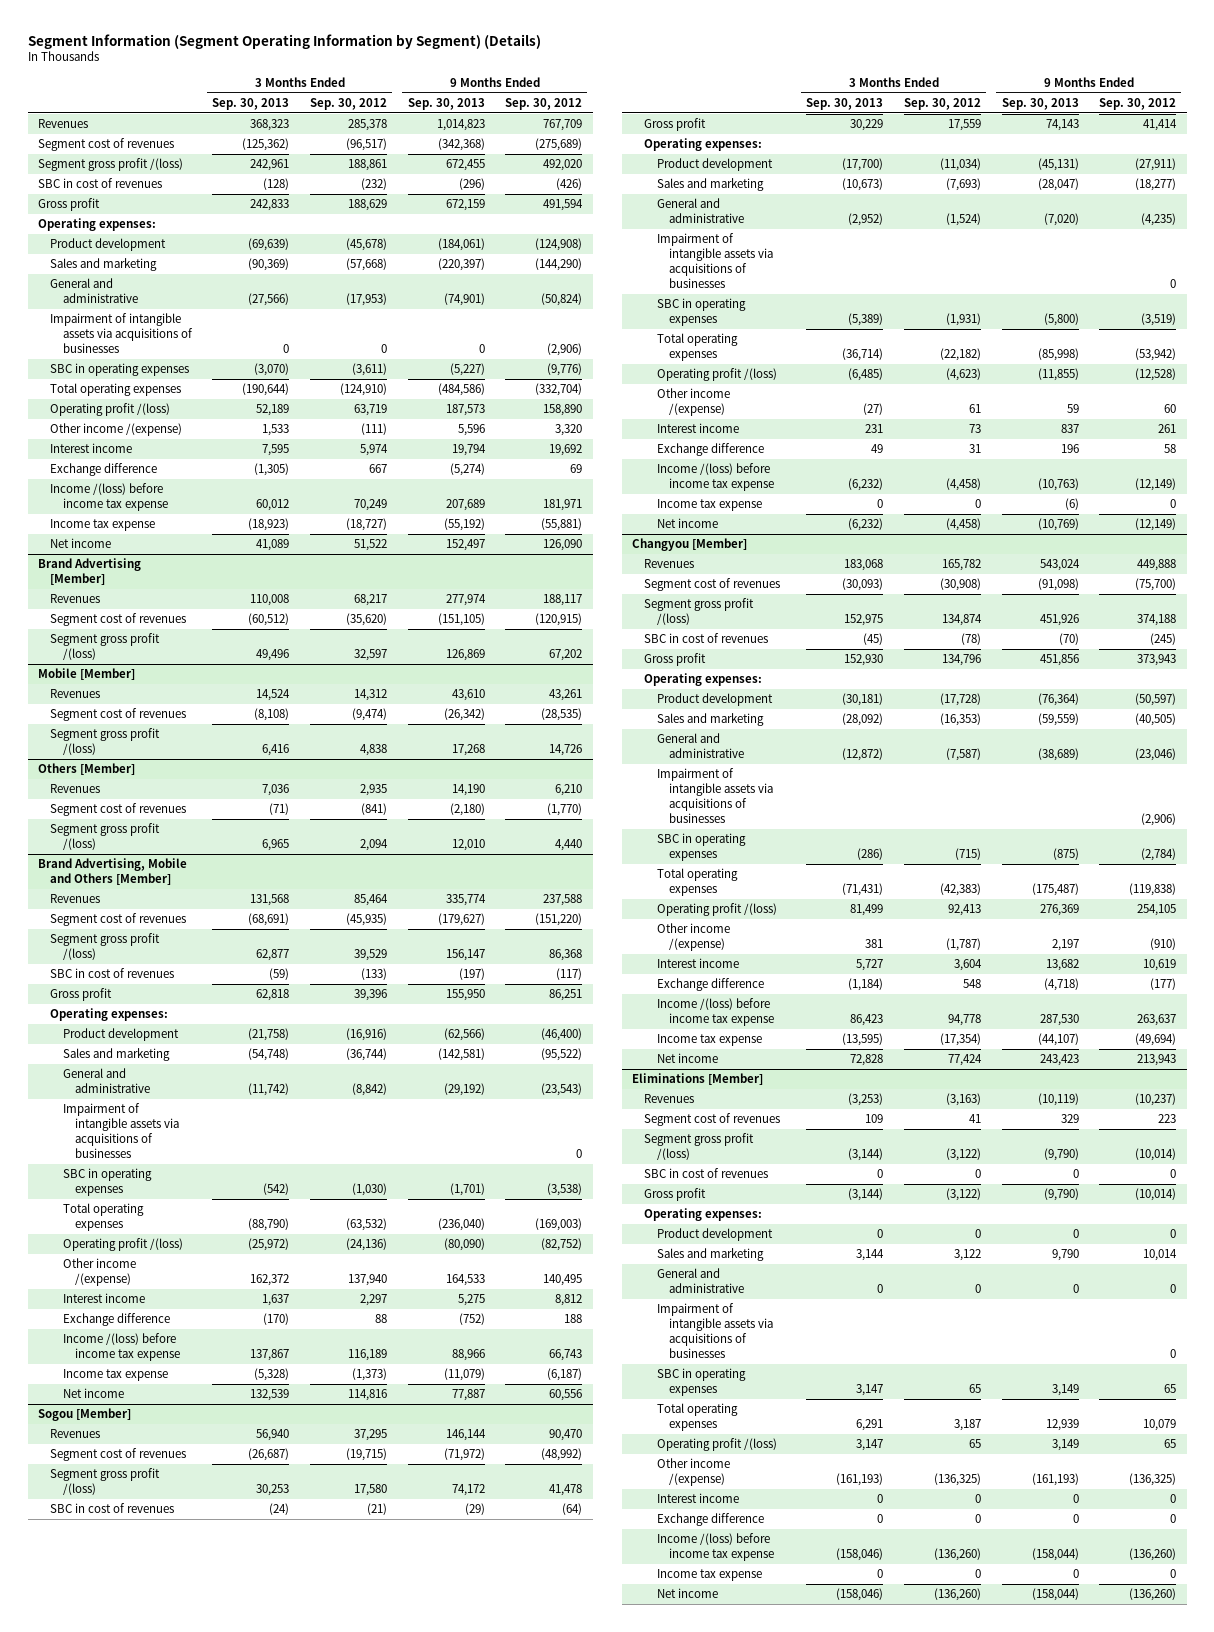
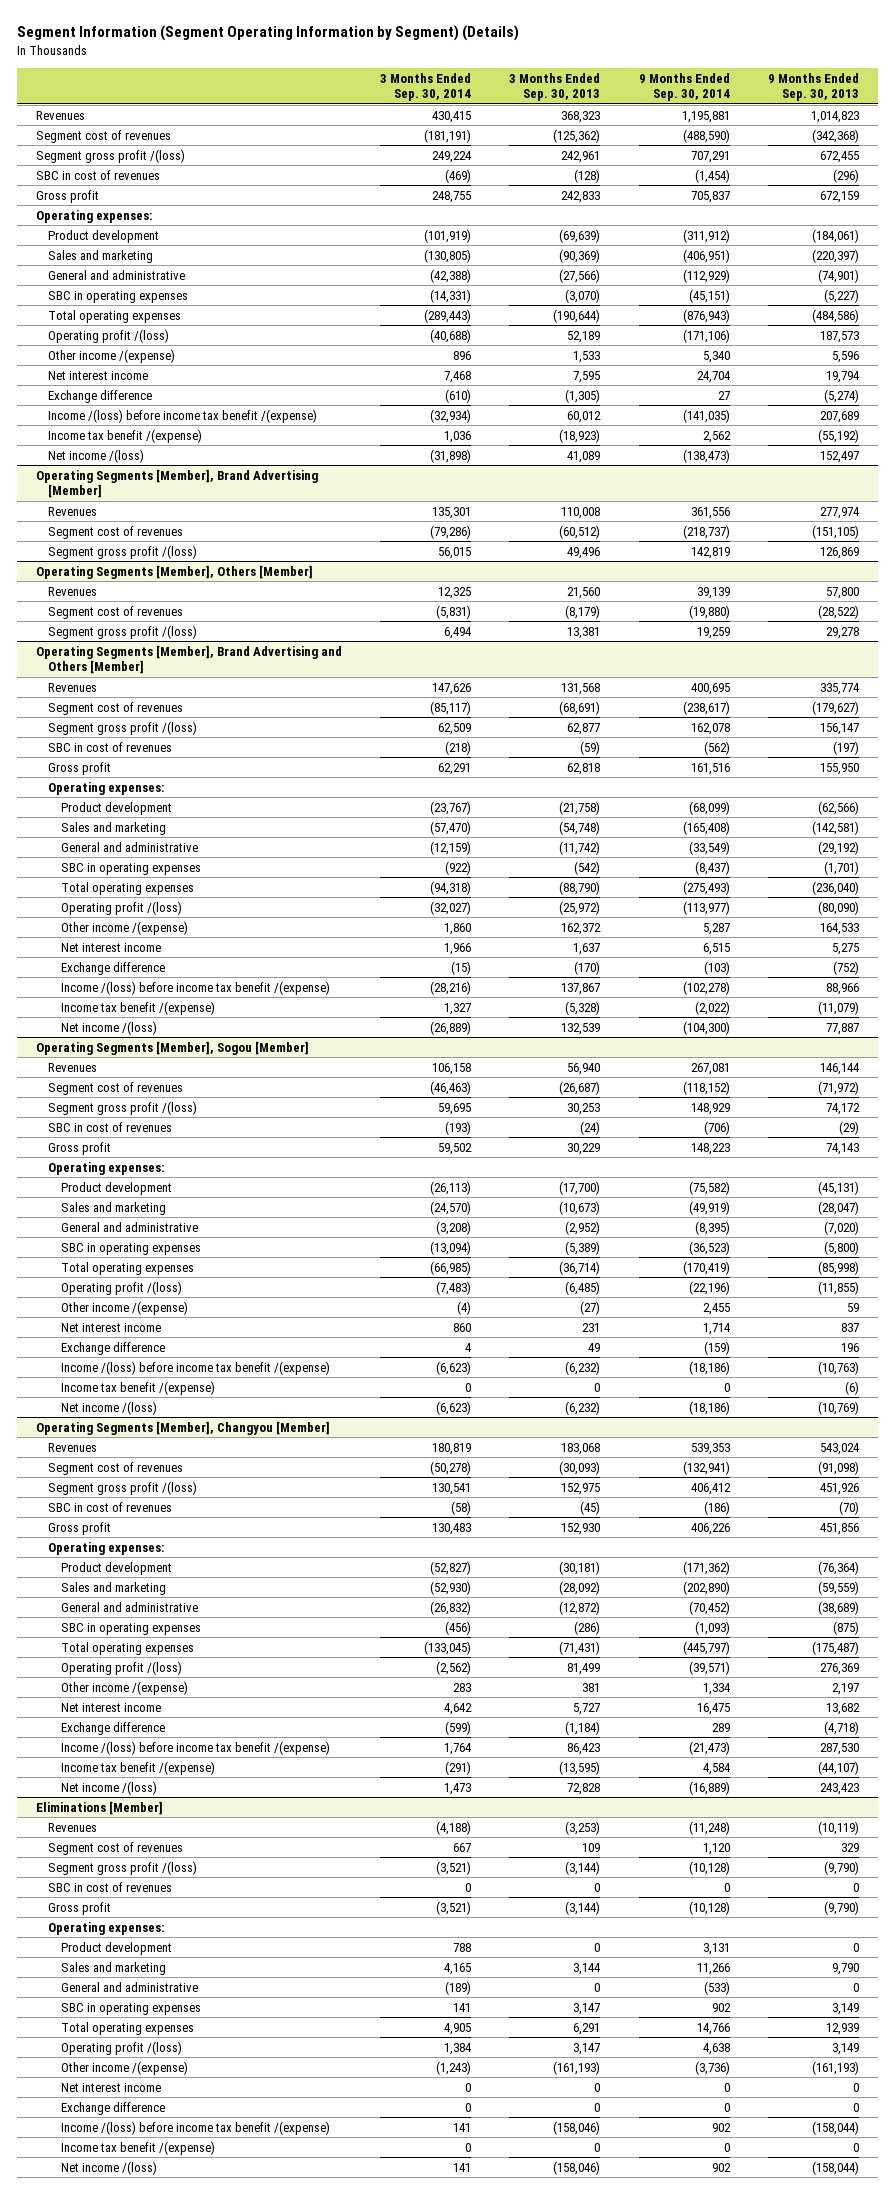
- | 3 Months Ended Sep. 30, 2013 | 3 Months Ended Sep. 30, 2012 | 9 Months Ended Sep. 30, 2013 | 9 Months Ended Sep. 30, 2012
+ | 3 Months Ended Sep. 30, 2014 | 3 Months Ended Sep. 30, 2013 | 9 Months Ended Sep. 30, 2014 | 9 Months Ended Sep. 30, 2013
- Impairment of intangible assets via acquisitions of businesses | 0 | 0 | 0 | (2,906)
- Interest income | 7,595 | 5,974 | 19,794 | 19,692
+ Net interest income | 7,468 | 7,595 | 24,704 | 19,794
- Income /(loss) before income tax expense | 60,012 | 70,249 | 207,689 | 181,971
- Income tax expense | (18,923) | (18,727) | (55,192) | (55,881)
- Net income | 41,089 | 51,522 | 152,497 | 126,090
- Brand Advertising [Member]
+ Income /(loss) before income tax benefit /(expense) | (32,934) | 60,012 | (141,035) | 207,689
+ Income tax benefit /(expense) | 1,036 | (18,923) | 2,562 | (55,192)
+ Net income /(loss) | (31,898) | 41,089 | (138,473) | 152,497
+ Operating Segments [Member], Brand Advertising [Member]
- Mobile [Member]
- Revenues | 14,524 | 14,312 | 43,610 | 43,261
- Segment cost of revenues | (8,108) | (9,474) | (26,342) | (28,535)
- Segment gross profit /(loss) | 6,416 | 4,838 | 17,268 | 14,726
- Others [Member]
- Revenues | 7,036 | 2,935 | 14,190 | 6,210
- Segment cost of revenues | (71) | (841) | (2,180) | (1,770)
- Segment gross profit /(loss) | 6,965 | 2,094 | 12,010 | 4,440
- Brand Advertising, Mobile and Others [Member]
+ Operating Segments [Member], Others [Member]
+ Revenues | 12,325 | 21,560 | 39,139 | 57,800
+ Segment cost of revenues | (5,831) | (8,179) | (19,880) | (28,522)
+ Segment gross profit /(loss) | 6,494 | 13,381 | 19,259 | 29,278
+ Operating Segments [Member], Brand Advertising and Others [Member]
- Impairment of intangible assets via acquisitions of businesses | | | | 0
- Interest income | 1,637 | 2,297 | 5,275 | 8,812
+ Net interest income | 1,966 | 1,637 | 6,515 | 5,275
- Income /(loss) before income tax expense | 137,867 | 116,189 | 88,966 | 66,743
- Income tax expense | (5,328) | (1,373) | (11,079) | (6,187)
- Net income | 132,539 | 114,816 | 77,887 | 60,556
- Sogou [Member]
+ Income /(loss) before income tax benefit /(expense) | (28,216) | 137,867 | (102,278) | 88,966
+ Income tax benefit /(expense) | 1,327 | (5,328) | (2,022) | (11,079)
+ Net income /(loss) | (26,889) | 132,539 | (104,300) | 77,887
+ Operating Segments [Member], Sogou [Member]
- Impairment of intangible assets via acquisitions of businesses | | | | 0
- Interest income | 231 | 73 | 837 | 261
+ Net interest income | 860 | 231 | 1,714 | 837
- Income /(loss) before income tax expense | (6,232) | (4,458) | (10,763) | (12,149)
- Income tax expense | 0 | 0 | (6) | 0
- Net income | (6,232) | (4,458) | (10,769) | (12,149)
- Changyou [Member]
+ Income /(loss) before income tax benefit /(expense) | (6,623) | (6,232) | (18,186) | (10,763)
+ Income tax benefit /(expense) | 0 | 0 | 0 | (6)
+ Net income /(loss) | (6,623) | (6,232) | (18,186) | (10,769)
+ Operating Segments [Member], Changyou [Member]
- Impairment of intangible assets via acquisitions of businesses | | | | (2,906)
- Interest income | 5,727 | 3,604 | 13,682 | 10,619
+ Net interest income | 4,642 | 5,727 | 16,475 | 13,682
- Income /(loss) before income tax expense | 86,423 | 94,778 | 287,530 | 263,637
- Income tax expense | (13,595) | (17,354) | (44,107) | (49,694)
- Net income | 72,828 | 77,424 | 243,423 | 213,943
+ Income /(loss) before income tax benefit /(expense) | 1,764 | 86,423 | (21,473) | 287,530
+ Income tax benefit /(expense) | (291) | (13,595) | 4,584 | (44,107)
+ Net income /(loss) | 1,473 | 72,828 | (16,889) | 243,423
@ Eliminations [Member]
- Impairment of intangible assets via acquisitions of businesses | | | | 0
- Interest income | 0 | 0 | 0 | 0
+ Net interest income | 0 | 0 | 0 | 0
- Income /(loss) before income tax expense | (158,046) | (136,260) | (158,044) | (136,260)
- Income tax expense | 0 | 0 | 0 | 0
- Net income | (158,046) | (136,260) | (158,044) | (136,260)
+ Income /(loss) before income tax benefit /(expense) | 141 | (158,046) | 902 | (158,044)
+ Income tax benefit /(expense) | 0 | 0 | 0 | 0
+ Net income /(loss) | 141 | (158,046) | 902 | (158,044)

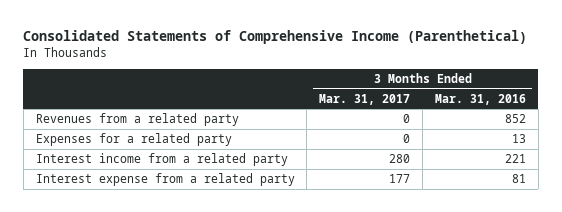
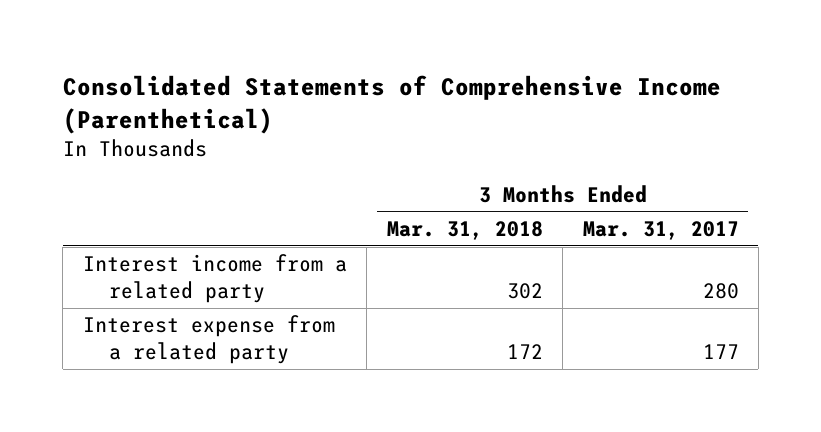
- | 3 Months Ended Mar. 31, 2017 | 3 Months Ended Mar. 31, 2016
+ | 3 Months Ended Mar. 31, 2018 | 3 Months Ended Mar. 31, 2017
- Revenues from a related party | 0 | 852
- Expenses for a related party | 0 | 13

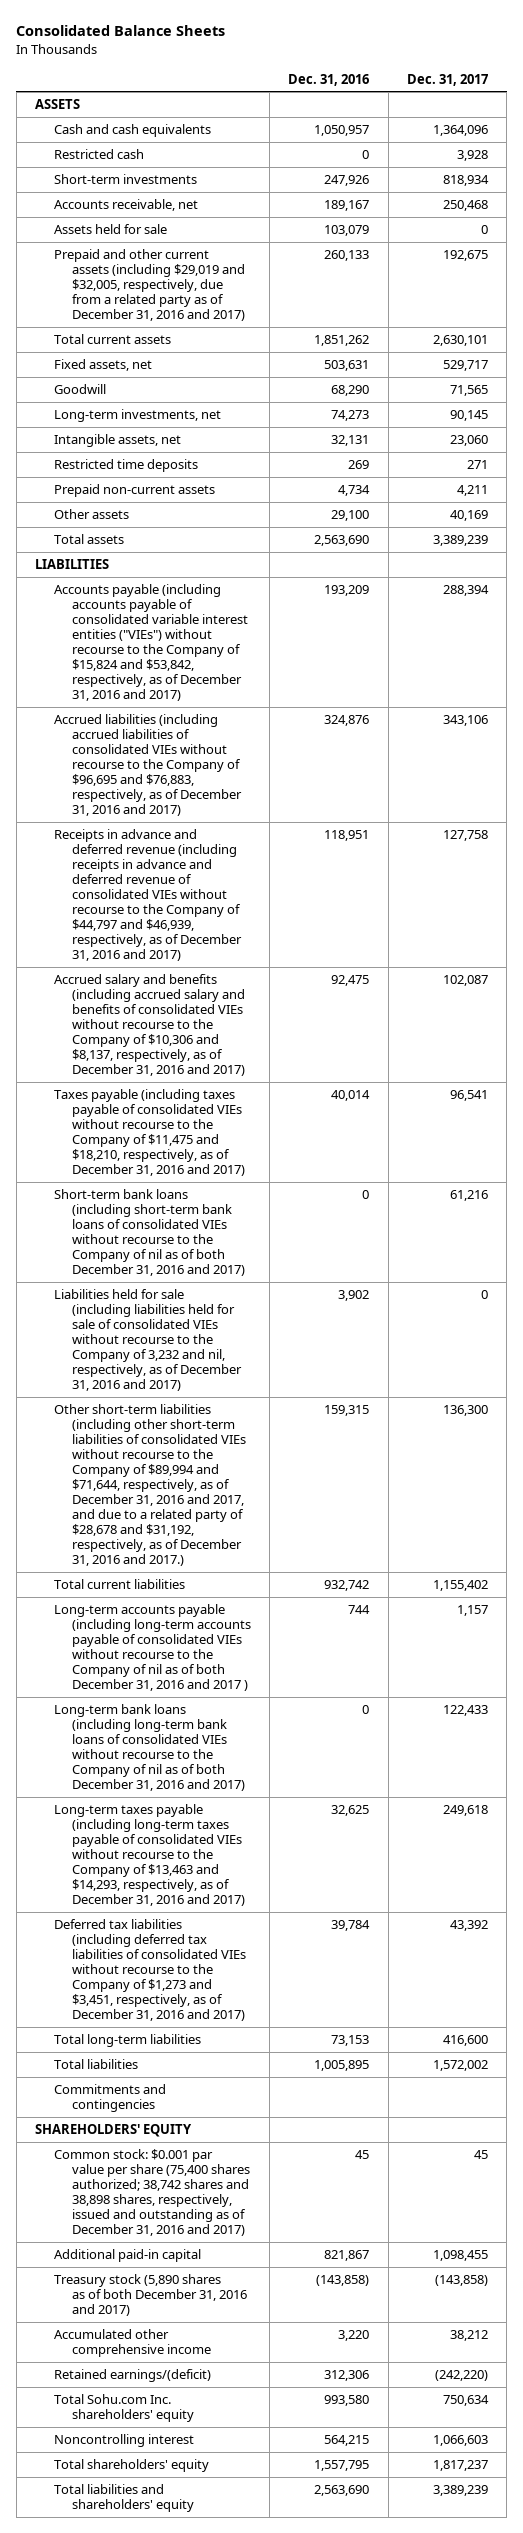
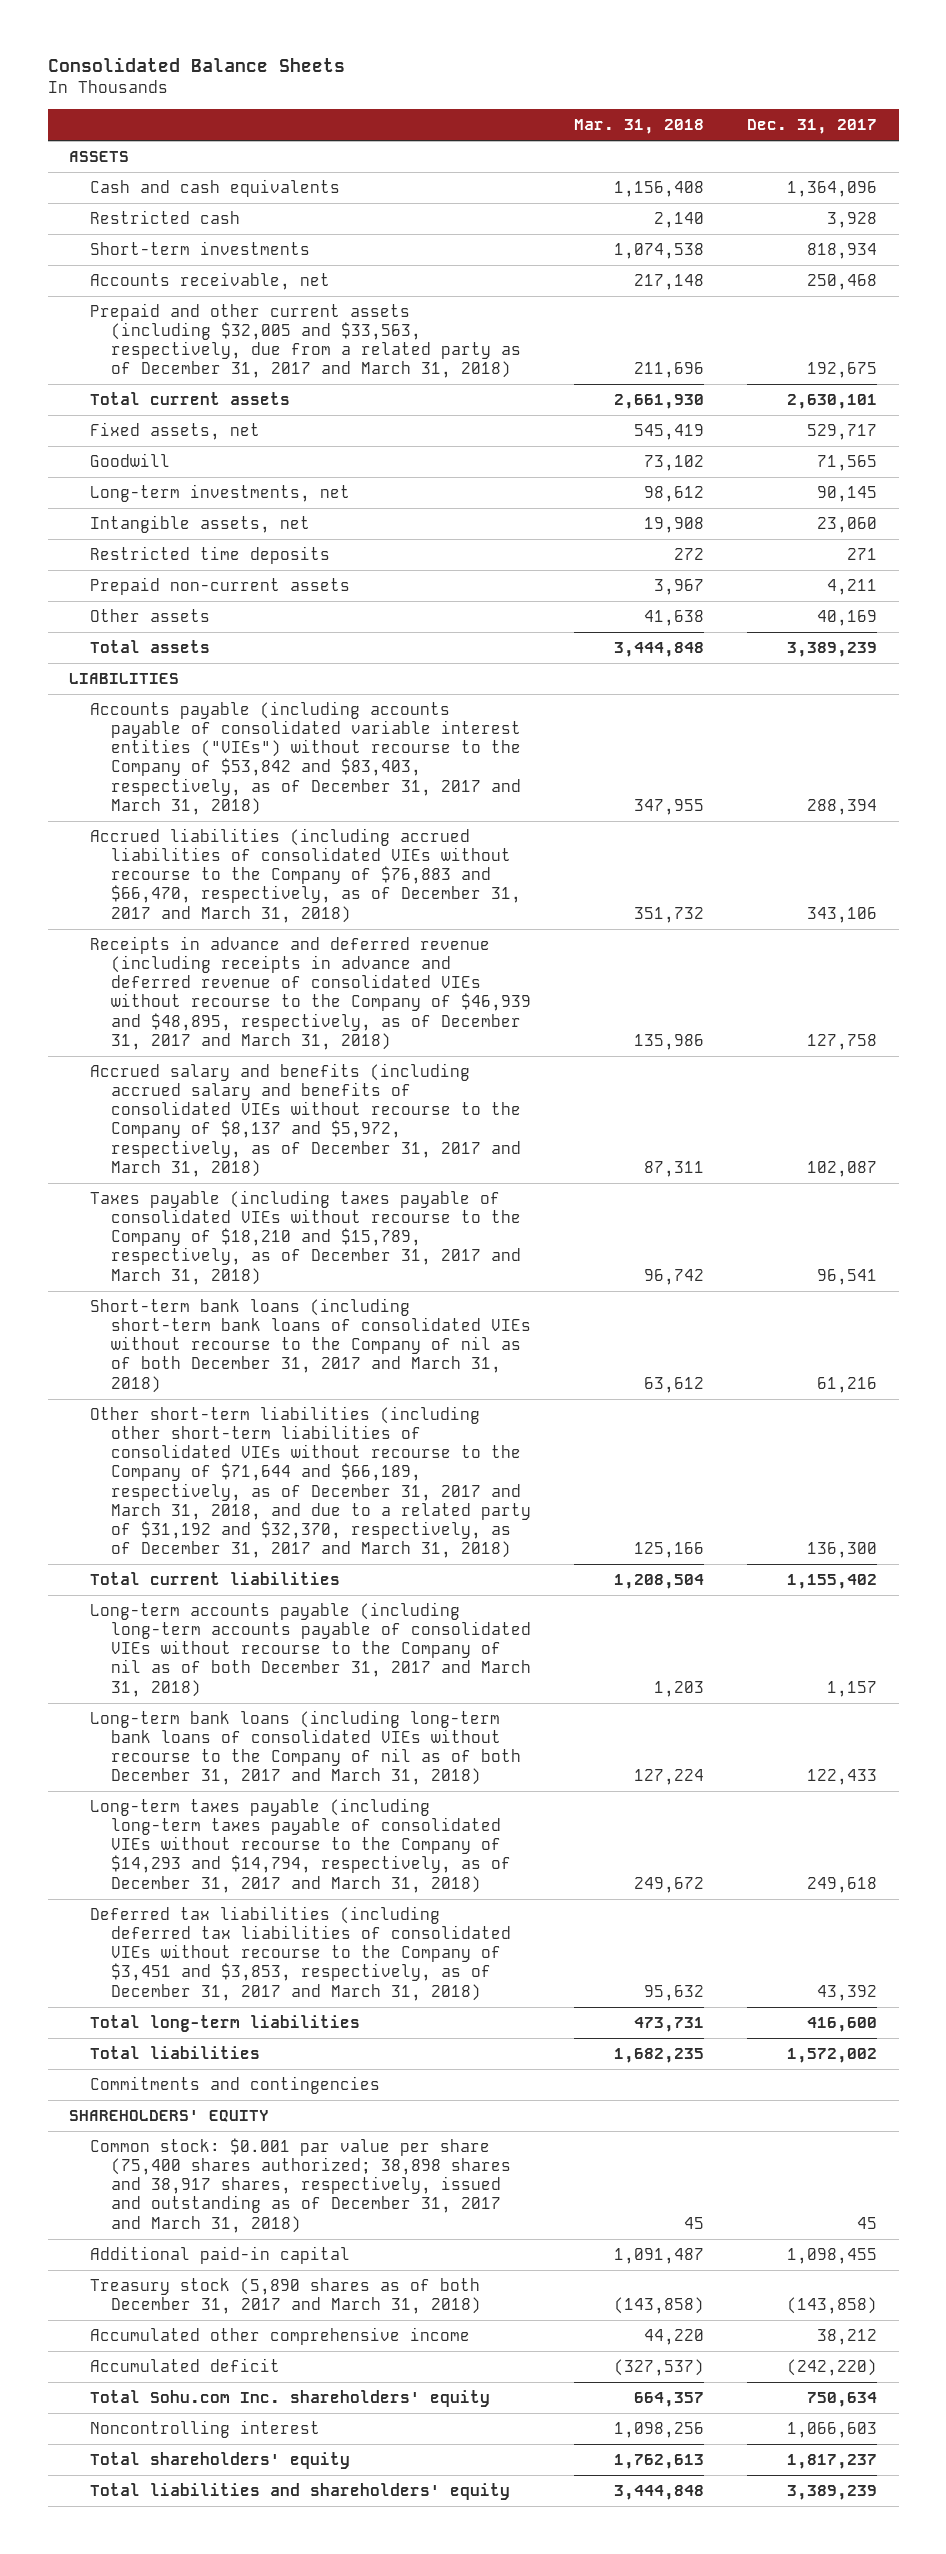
- | Dec. 31, 2016 | Dec. 31, 2017
+ | Mar. 31, 2018 | Dec. 31, 2017
- Assets held for sale | 103,079 | 0
- Prepaid and other current assets (including $29,019 and $32,005, respectively, due from a related party as of December 31, 2016 and 2017) | 260,133 | 192,675
+ Prepaid and other current assets (including $32,005 and $33,563, respectively, due from a related party as of December 31, 2017 and March 31, 2018) | 211,696 | 192,675
- Accounts payable (including accounts payable of consolidated variable interest entities ("VIEs") without recourse to the Company of $15,824 and $53,842, respectively, as of December 31, 2016 and 2017) | 193,209 | 288,394
- Accrued liabilities (including accrued liabilities of consolidated VIEs without recourse to the Company of $96,695 and $76,883, respectively, as of December 31, 2016 and 2017) | 324,876 | 343,106
- Receipts in advance and deferred revenue (including receipts in advance and deferred revenue of consolidated VIEs without recourse to the Company of $44,797 and $46,939, respectively, as of December 31, 2016 and 2017) | 118,951 | 127,758
- Accrued salary and benefits (including accrued salary and benefits of consolidated VIEs without recourse to the Company of $10,306 and $8,137, respectively, as of December 31, 2016 and 2017) | 92,475 | 102,087
- Taxes payable (including taxes payable of consolidated VIEs without recourse to the Company of $11,475 and $18,210, respectively, as of December 31, 2016 and 2017) | 40,014 | 96,541
- Short-term bank loans (including short-term bank loans of consolidated VIEs without recourse to the Company of nil as of both December 31, 2016 and 2017) | 0 | 61,216
- Liabilities held for sale (including liabilities held for sale of consolidated VIEs without recourse to the Company of 3,232 and nil, respectively, as of December 31, 2016 and 2017) | 3,902 | 0
- Other short-term liabilities (including other short-term liabilities of consolidated VIEs without recourse to the Company of $89,994 and $71,644, respectively, as of December 31, 2016 and 2017, and due to a related party of $28,678 and $31,192, respectively, as of December 31, 2016 and 2017.) | 159,315 | 136,300
+ Accounts payable (including accounts payable of consolidated variable interest entities ("VIEs") without recourse to the Company of $53,842 and $83,403, respectively, as of December 31, 2017 and March 31, 2018) | 347,955 | 288,394
+ Accrued liabilities (including accrued liabilities of consolidated VIEs without recourse to the Company of $76,883 and $66,470, respectively, as of December 31, 2017 and March 31, 2018) | 351,732 | 343,106
+ Receipts in advance and deferred revenue (including receipts in advance and deferred revenue of consolidated VIEs without recourse to the Company of $46,939 and $48,895, respectively, as of December 31, 2017 and March 31, 2018) | 135,986 | 127,758
+ Accrued salary and benefits (including accrued salary and benefits of consolidated VIEs without recourse to the Company of $8,137 and $5,972, respectively, as of December 31, 2017 and March 31, 2018) | 87,311 | 102,087
+ Taxes payable (including taxes payable of consolidated VIEs without recourse to the Company of $18,210 and $15,789, respectively, as of December 31, 2017 and March 31, 2018) | 96,742 | 96,541
+ Short-term bank loans (including short-term bank loans of consolidated VIEs without recourse to the Company of nil as of both December 31, 2017 and March 31, 2018) | 63,612 | 61,216
+ Other short-term liabilities (including other short-term liabilities of consolidated VIEs without recourse to the Company of $71,644 and $66,189, respectively, as of December 31, 2017 and March 31, 2018, and due to a related party of $31,192 and $32,370, respectively, as of December 31, 2017 and March 31, 2018) | 125,166 | 136,300
- Long-term accounts payable (including long-term accounts payable of consolidated VIEs without recourse to the Company of nil as of both December 31, 2016 and 2017 ) | 744 | 1,157
- Long-term bank loans (including long-term bank loans of consolidated VIEs without recourse to the Company of nil as of both December 31, 2016 and 2017) | 0 | 122,433
- Long-term taxes payable (including long-term taxes payable of consolidated VIEs without recourse to the Company of $13,463 and $14,293, respectively, as of December 31, 2016 and 2017) | 32,625 | 249,618
- Deferred tax liabilities (including deferred tax liabilities of consolidated VIEs without recourse to the Company of $1,273 and $3,451, respectively, as of December 31, 2016 and 2017) | 39,784 | 43,392
+ Long-term accounts payable (including long-term accounts payable of consolidated VIEs without recourse to the Company of nil as of both December 31, 2017 and March 31, 2018) | 1,203 | 1,157
+ Long-term bank loans (including long-term bank loans of consolidated VIEs without recourse to the Company of nil as of both December 31, 2017 and March 31, 2018) | 127,224 | 122,433
+ Long-term taxes payable (including long-term taxes payable of consolidated VIEs without recourse to the Company of $14,293 and $14,794, respectively, as of December 31, 2017 and March 31, 2018) | 249,672 | 249,618
+ Deferred tax liabilities (including deferred tax liabilities of consolidated VIEs without recourse to the Company of $3,451 and $3,853, respectively, as of December 31, 2017 and March 31, 2018) | 95,632 | 43,392
- Common stock: $0.001 par value per share (75,400 shares authorized; 38,742 shares and 38,898 shares, respectively, issued and outstanding as of December 31, 2016 and 2017) | 45 | 45
+ Common stock: $0.001 par value per share (75,400 shares authorized; 38,898 shares and 38,917 shares, respectively, issued and outstanding as of December 31, 2017 and March 31, 2018) | 45 | 45
- Treasury stock (5,890 shares as of both December 31, 2016 and 2017) | (143,858) | (143,858)
+ Treasury stock (5,890 shares as of both December 31, 2017 and March 31, 2018) | (143,858) | (143,858)
- Retained earnings/(deficit) | 312,306 | (242,220)
+ Accumulated deficit | (327,537) | (242,220)

